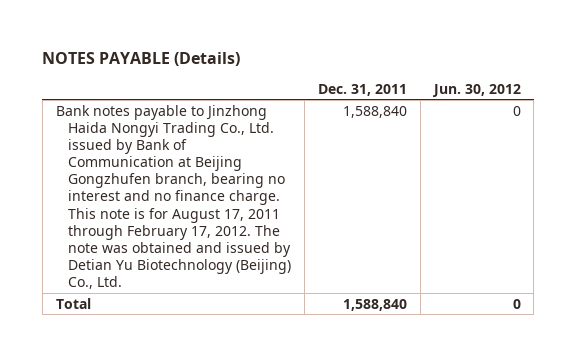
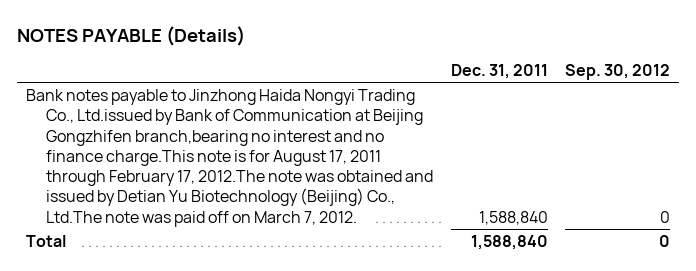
- | Dec. 31, 2011 | Jun. 30, 2012
+ | Dec. 31, 2011 | Sep. 30, 2012
- Bank notes payable to Jinzhong Haida Nongyi Trading Co., Ltd. issued by Bank of Communication at Beijing Gongzhufen branch, bearing no interest and no finance charge. This note is for August 17, 2011 through February 17, 2012. The note was obtained and issued by Detian Yu Biotechnology (Beijing) Co., Ltd. | 1,588,840 | 0
+ Bank notes payable to Jinzhong Haida Nongyi Trading Co., Ltd.issued by Bank of Communication at Beijing Gongzhifen branch,bearing no interest and no finance charge.This note is for August 17, 2011 through February 17, 2012.The note was obtained and issued by Detian Yu Biotechnology (Beijing) Co., Ltd.The note was paid off on March 7, 2012. | 1,588,840 | 0

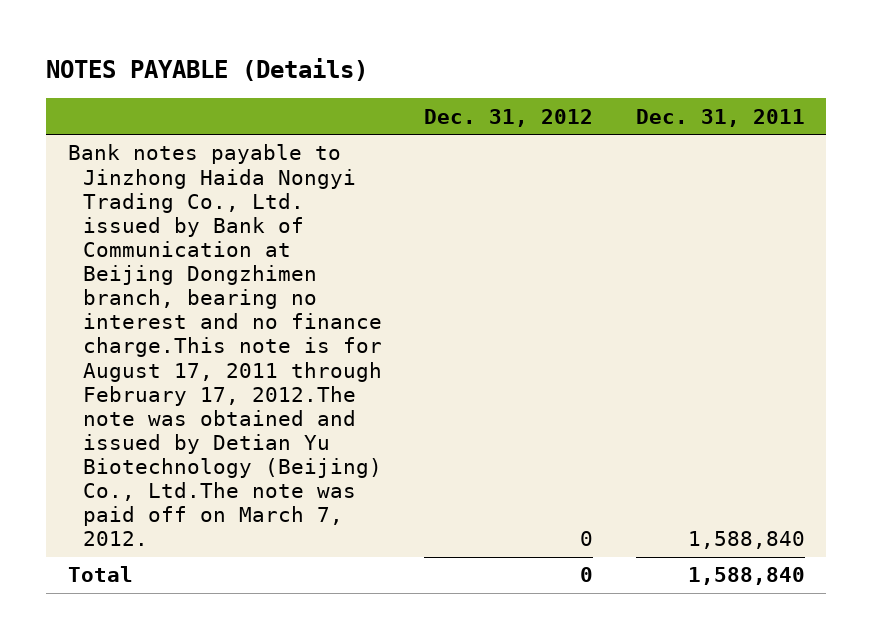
- | Dec. 31, 2011 | Sep. 30, 2012
+ | Dec. 31, 2012 | Dec. 31, 2011
- Bank notes payable to Jinzhong Haida Nongyi Trading Co., Ltd.issued by Bank of Communication at Beijing Gongzhifen branch,bearing no interest and no finance charge.This note is for August 17, 2011 through February 17, 2012.The note was obtained and issued by Detian Yu Biotechnology (Beijing) Co., Ltd.The note was paid off on March 7, 2012. | 1,588,840 | 0
+ Bank notes payable to Jinzhong Haida Nongyi Trading Co., Ltd. issued by Bank of Communication at Beijing Dongzhimen branch, bearing no interest and no finance charge.This note is for August 17, 2011 through February 17, 2012.The note was obtained and issued by Detian Yu Biotechnology (Beijing) Co., Ltd.The note was paid off on March 7, 2012. | 0 | 1,588,840

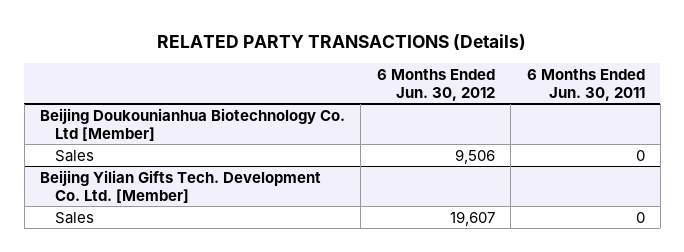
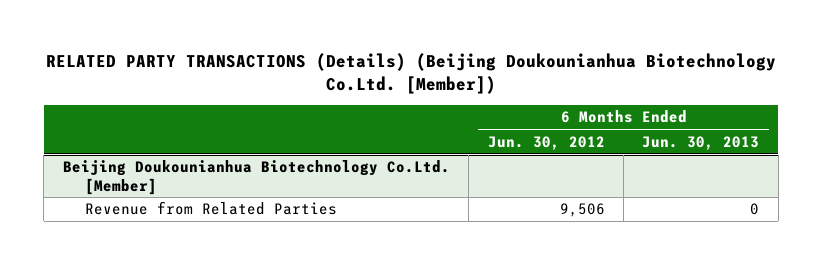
- RELATED PARTY TRANSACTIONS (Details)
+ RELATED PARTY TRANSACTIONS (Details) (Beijing Doukounianhua Biotechnology Co.Ltd. [Member])
- | 6 Months Ended Jun. 30, 2012 | 6 Months Ended Jun. 30, 2011
+ | 6 Months Ended Jun. 30, 2012 | 6 Months Ended Jun. 30, 2013
- Beijing Doukounianhua Biotechnology Co. Ltd [Member]
- Sales | 9,506 | 0
- Beijing Yilian Gifts Tech. Development Co. Ltd. [Member]
- Sales | 19,607 | 0
+ Beijing Doukounianhua Biotechnology Co.Ltd. [Member]
+ Revenue from Related Parties | 9,506 | 0

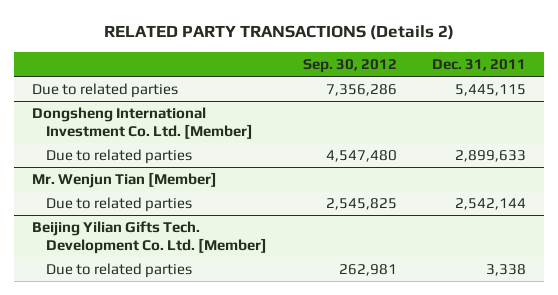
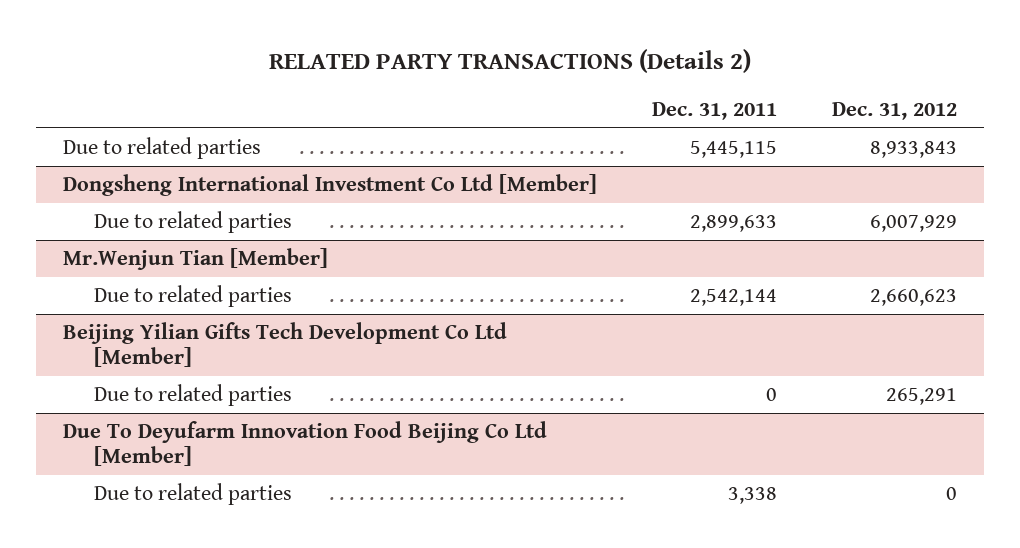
- | Sep. 30, 2012 | Dec. 31, 2011
+ | Dec. 31, 2011 | Dec. 31, 2012
- Dongsheng International Investment Co. Ltd. [Member]
+ Dongsheng International Investment Co Ltd [Member]
- Mr. Wenjun Tian [Member]
+ Mr.Wenjun Tian [Member]
- Beijing Yilian Gifts Tech. Development Co. Ltd. [Member]
+ Beijing Yilian Gifts Tech Development Co Ltd [Member]
+ Due to related parties | 0 | 265,291
+ Due To Deyufarm Innovation Food Beijing Co Ltd [Member]

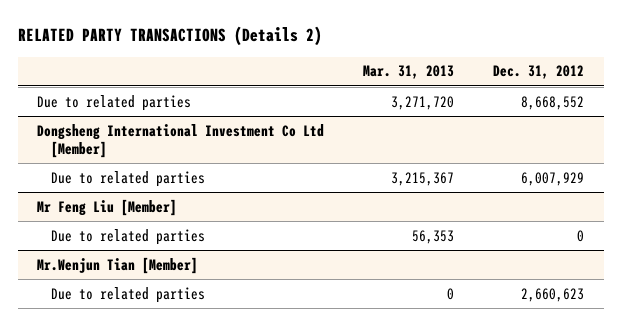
- | Dec. 31, 2011 | Dec. 31, 2012
+ | Mar. 31, 2013 | Dec. 31, 2012
- Due to related parties | 5,445,115 | 8,933,843
+ Due to related parties | 3,271,720 | 8,668,552
+ Mr Feng Liu [Member]
+ Due to related parties | 56,353 | 0
- Beijing Yilian Gifts Tech Development Co Ltd [Member]
- Due to related parties | 0 | 265,291
- Due To Deyufarm Innovation Food Beijing Co Ltd [Member]
- Due to related parties | 3,338 | 0

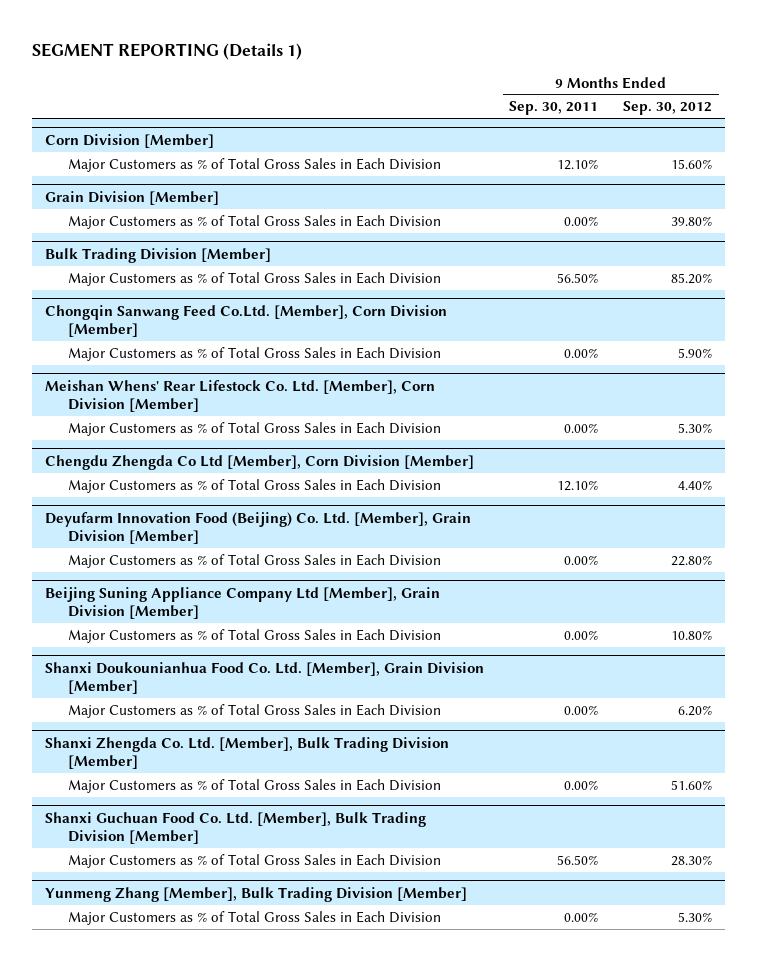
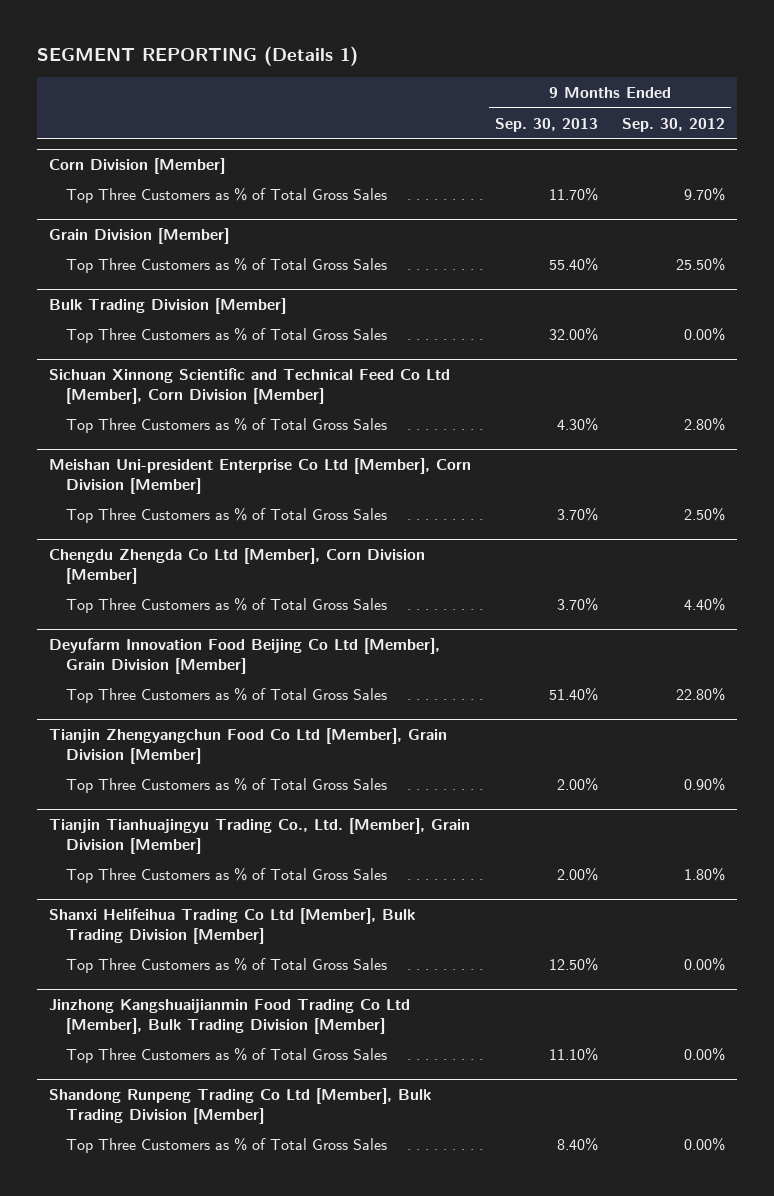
- | 9 Months Ended Sep. 30, 2011 | 9 Months Ended Sep. 30, 2012
+ | 9 Months Ended Sep. 30, 2013 | 9 Months Ended Sep. 30, 2012
@ Corn Division [Member]
- Major Customers as % of Total Gross Sales in Each Division | 12.10% | 15.60%
+ Top Three Customers as % of Total Gross Sales | 11.70% | 9.70%
@ Grain Division [Member]
- Major Customers as % of Total Gross Sales in Each Division | 0.00% | 39.80%
+ Top Three Customers as % of Total Gross Sales | 55.40% | 25.50%
@ Bulk Trading Division [Member]
- Major Customers as % of Total Gross Sales in Each Division | 56.50% | 85.20%
- Chongqin Sanwang Feed Co.Ltd. [Member], Corn Division [Member]
- Major Customers as % of Total Gross Sales in Each Division | 0.00% | 5.90%
- Meishan Whens' Rear Lifestock Co. Ltd. [Member], Corn Division [Member]
- Major Customers as % of Total Gross Sales in Each Division | 0.00% | 5.30%
@ Bulk Trading Division [Member]
+ Top Three Customers as % of Total Gross Sales | 32.00% | 0.00%
+ Sichuan Xinnong Scientific and Technical Feed Co Ltd [Member], Corn Division [Member]
+ Top Three Customers as % of Total Gross Sales | 4.30% | 2.80%
+ Meishan Uni-president Enterprise Co Ltd [Member], Corn Division [Member]
+ Top Three Customers as % of Total Gross Sales | 3.70% | 2.50%
@ Chengdu Zhengda Co Ltd [Member], Corn Division [Member]
- Major Customers as % of Total Gross Sales in Each Division | 12.10% | 4.40%
- Deyufarm Innovation Food (Beijing) Co. Ltd. [Member], Grain Division [Member]
- Major Customers as % of Total Gross Sales in Each Division | 0.00% | 22.80%
- Beijing Suning Appliance Company Ltd [Member], Grain Division [Member]
- Major Customers as % of Total Gross Sales in Each Division | 0.00% | 10.80%
- Shanxi Doukounianhua Food Co. Ltd. [Member], Grain Division [Member]
- Major Customers as % of Total Gross Sales in Each Division | 0.00% | 6.20%
- Shanxi Zhengda Co. Ltd. [Member], Bulk Trading Division [Member]
- Major Customers as % of Total Gross Sales in Each Division | 0.00% | 51.60%
- Shanxi Guchuan Food Co. Ltd. [Member], Bulk Trading Division [Member]
- Major Customers as % of Total Gross Sales in Each Division | 56.50% | 28.30%
- Yunmeng Zhang [Member], Bulk Trading Division [Member]
- Major Customers as % of Total Gross Sales in Each Division | 0.00% | 5.30%
@ Chengdu Zhengda Co Ltd [Member], Corn Division [Member]
+ Top Three Customers as % of Total Gross Sales | 3.70% | 4.40%
+ Deyufarm Innovation Food Beijing Co Ltd [Member], Grain Division [Member]
+ Top Three Customers as % of Total Gross Sales | 51.40% | 22.80%
+ Tianjin Zhengyangchun Food Co Ltd [Member], Grain Division [Member]
+ Top Three Customers as % of Total Gross Sales | 2.00% | 0.90%
+ Tianjin Tianhuajingyu Trading Co., Ltd. [Member], Grain Division [Member]
+ Top Three Customers as % of Total Gross Sales | 2.00% | 1.80%
+ Shanxi Helifeihua Trading Co Ltd [Member], Bulk Trading Division [Member]
+ Top Three Customers as % of Total Gross Sales | 12.50% | 0.00%
+ Jinzhong Kangshuaijianmin Food Trading Co Ltd [Member], Bulk Trading Division [Member]
+ Top Three Customers as % of Total Gross Sales | 11.10% | 0.00%
+ Shandong Runpeng Trading Co Ltd [Member], Bulk Trading Division [Member]
+ Top Three Customers as % of Total Gross Sales | 8.40% | 0.00%

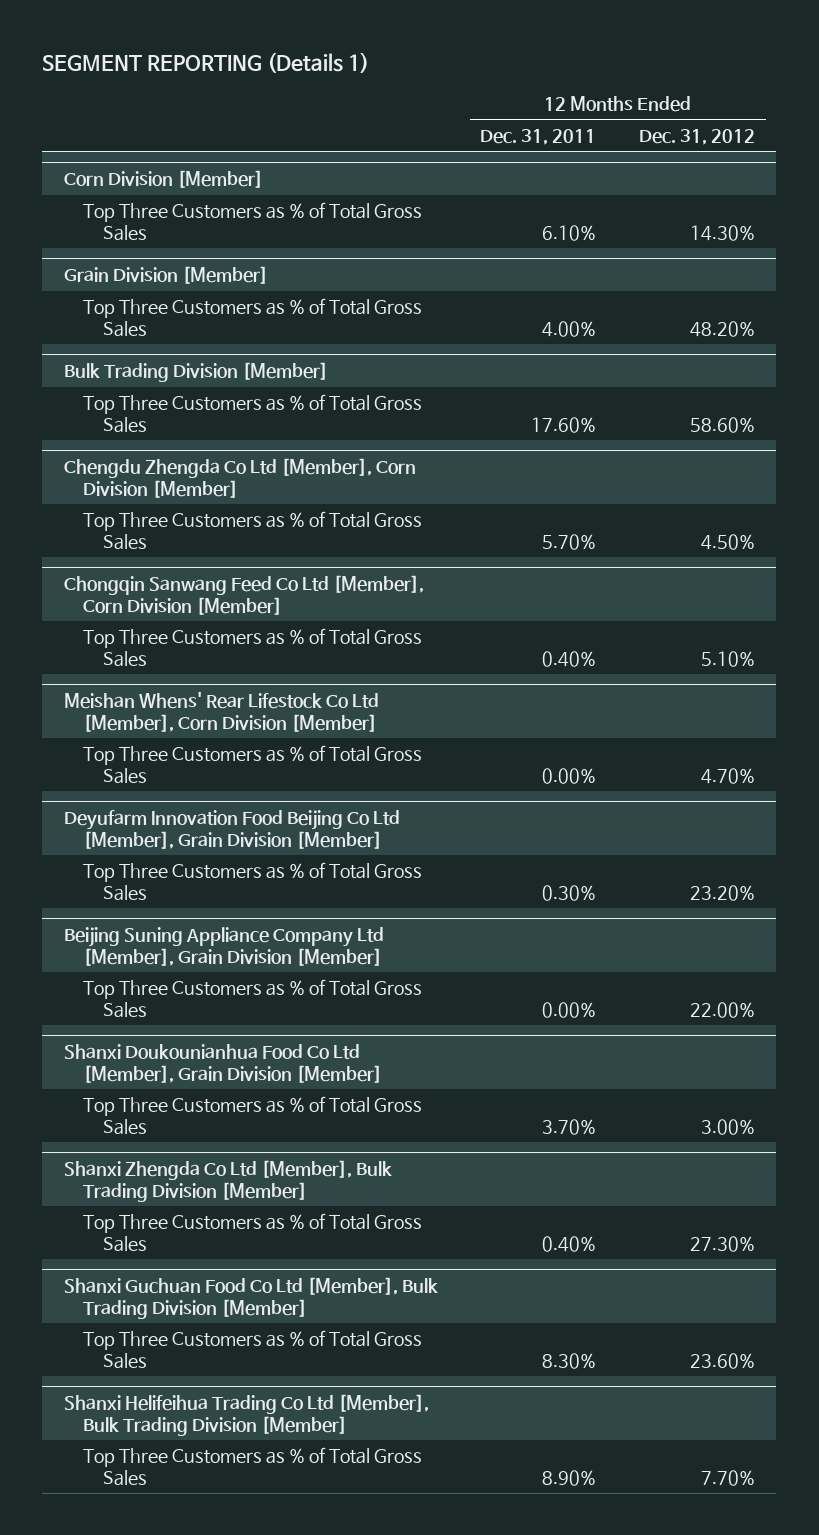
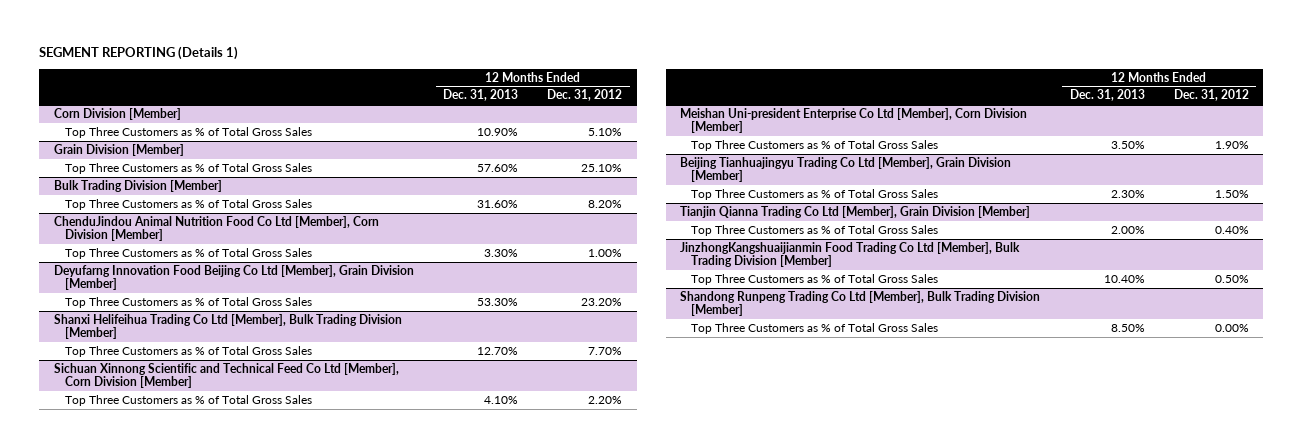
- | 12 Months Ended Dec. 31, 2011 | 12 Months Ended Dec. 31, 2012
+ | 12 Months Ended Dec. 31, 2013 | 12 Months Ended Dec. 31, 2012
@ Corn Division [Member]
- Top Three Customers as % of Total Gross Sales | 6.10% | 14.30%
+ Top Three Customers as % of Total Gross Sales | 10.90% | 5.10%
@ Grain Division [Member]
- Top Three Customers as % of Total Gross Sales | 4.00% | 48.20%
+ Top Three Customers as % of Total Gross Sales | 57.60% | 25.10%
@ Bulk Trading Division [Member]
- Top Three Customers as % of Total Gross Sales | 17.60% | 58.60%
- Chengdu Zhengda Co Ltd [Member], Corn Division [Member]
- Top Three Customers as % of Total Gross Sales | 5.70% | 4.50%
- Chongqin Sanwang Feed Co Ltd [Member], Corn Division [Member]
- Top Three Customers as % of Total Gross Sales | 0.40% | 5.10%
- Meishan Whens' Rear Lifestock Co Ltd [Member], Corn Division [Member]
- Top Three Customers as % of Total Gross Sales | 0.00% | 4.70%
- Deyufarm Innovation Food Beijing Co Ltd [Member], Grain Division [Member]
@ Bulk Trading Division [Member]
+ Top Three Customers as % of Total Gross Sales | 31.60% | 8.20%
+ ChenduJindou Animal Nutrition Food Co Ltd [Member], Corn Division [Member]
+ Top Three Customers as % of Total Gross Sales | 3.30% | 1.00%
+ Deyufarng Innovation Food Beijing Co Ltd [Member], Grain Division [Member]
- Beijing Suning Appliance Company Ltd [Member], Grain Division [Member]
- Top Three Customers as % of Total Gross Sales | 0.00% | 22.00%
- Shanxi Doukounianhua Food Co Ltd [Member], Grain Division [Member]
- Top Three Customers as % of Total Gross Sales | 3.70% | 3.00%
- Shanxi Zhengda Co Ltd [Member], Bulk Trading Division [Member]
- Top Three Customers as % of Total Gross Sales | 0.40% | 27.30%
- Shanxi Guchuan Food Co Ltd [Member], Bulk Trading Division [Member]
- Top Three Customers as % of Total Gross Sales | 8.30% | 23.60%
+ Sichuan Xinnong Scientific and Technical Feed Co Ltd [Member], Corn Division [Member]
+ Top Three Customers as % of Total Gross Sales | 4.10% | 2.20%
+ Meishan Uni-president Enterprise Co Ltd [Member], Corn Division [Member]
+ Top Three Customers as % of Total Gross Sales | 3.50% | 1.90%
+ Beijing Tianhuajingyu Trading Co Ltd [Member], Grain Division [Member]
+ Top Three Customers as % of Total Gross Sales | 2.30% | 1.50%
+ Tianjin Qianna Trading Co Ltd [Member], Grain Division [Member]
+ Top Three Customers as % of Total Gross Sales | 2.00% | 0.40%
+ JinzhongKangshuaijianmin Food Trading Co Ltd [Member], Bulk Trading Division [Member]
+ Top Three Customers as % of Total Gross Sales | 10.40% | 0.50%
+ Shandong Runpeng Trading Co Ltd [Member], Bulk Trading Division [Member]
+ Top Three Customers as % of Total Gross Sales | 8.50% | 0.00%

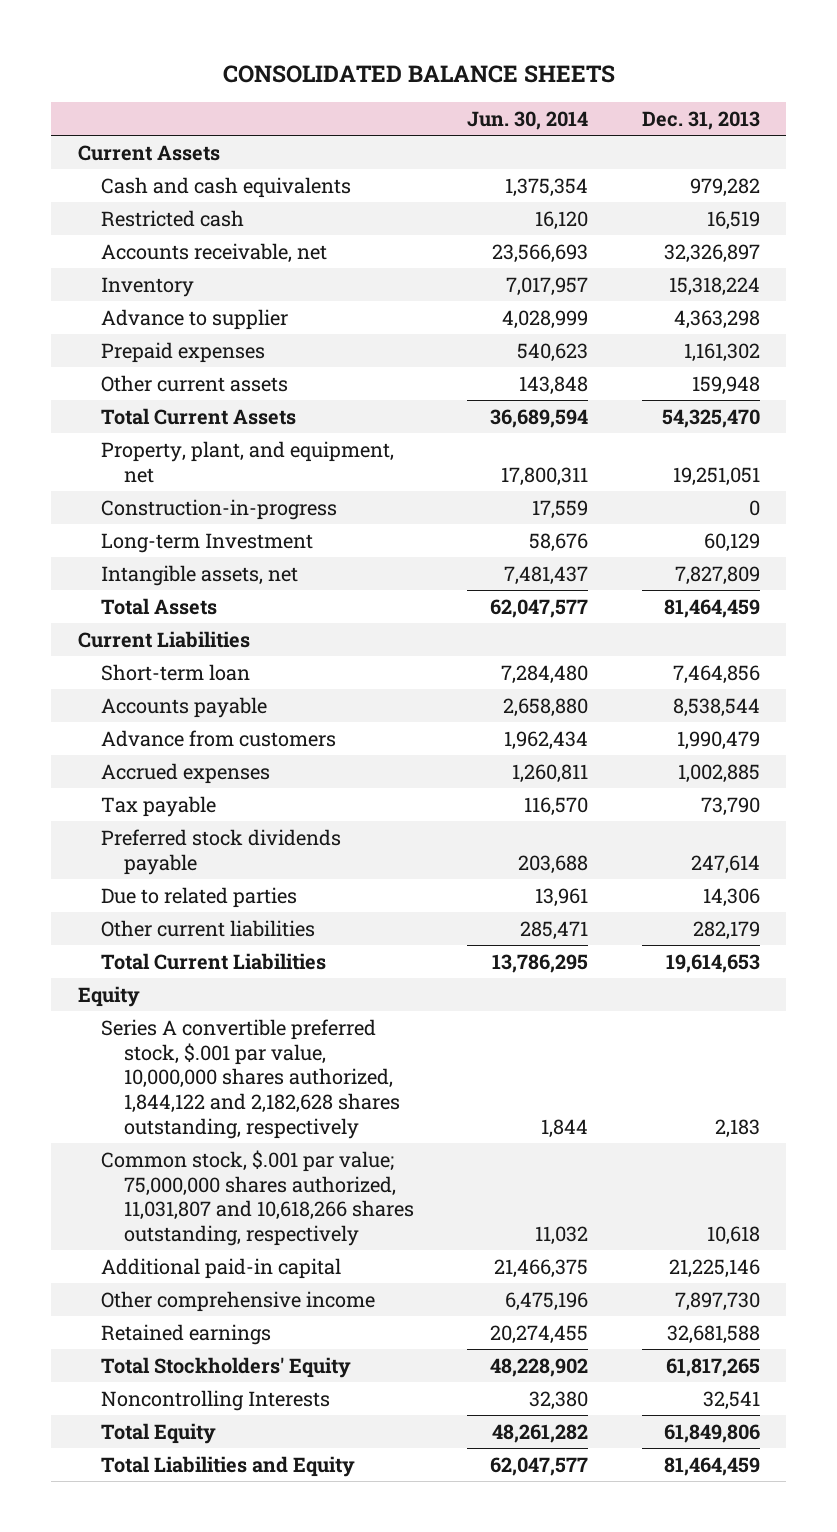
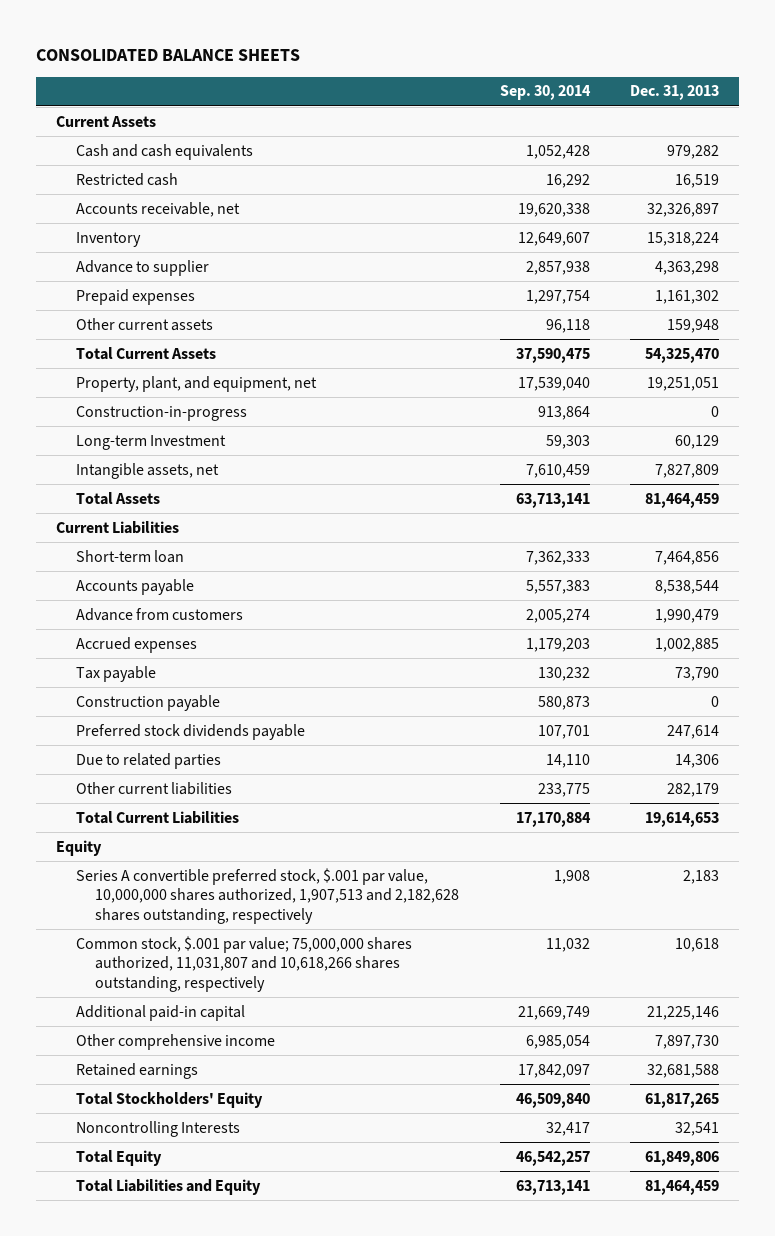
- | Jun. 30, 2014 | Dec. 31, 2013
+ | Sep. 30, 2014 | Dec. 31, 2013
+ Construction payable | 580,873 | 0
- Series A convertible preferred stock, $.001 par value, 10,000,000 shares authorized, 1,844,122 and 2,182,628 shares outstanding, respectively | 1,844 | 2,183
+ Series A convertible preferred stock, $.001 par value, 10,000,000 shares authorized, 1,907,513 and 2,182,628 shares outstanding, respectively | 1,908 | 2,183

